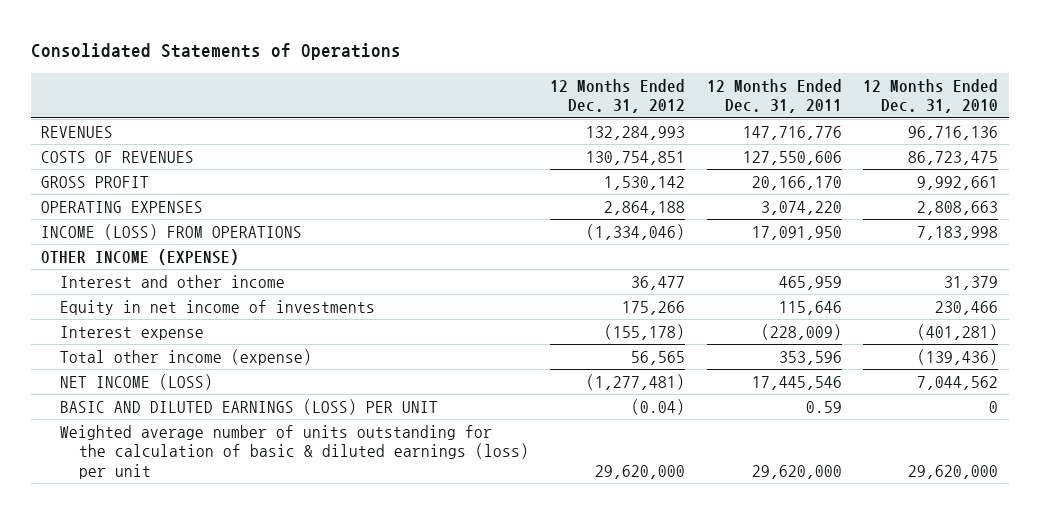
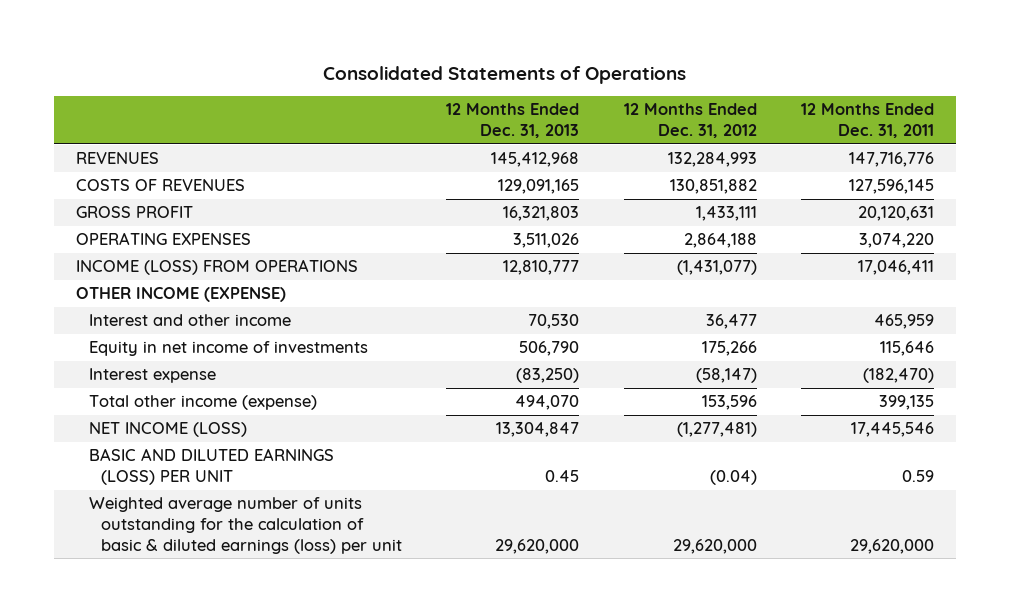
- | 12 Months Ended Dec. 31, 2012 | 12 Months Ended Dec. 31, 2011 | 12 Months Ended Dec. 31, 2010
+ | 12 Months Ended Dec. 31, 2013 | 12 Months Ended Dec. 31, 2012 | 12 Months Ended Dec. 31, 2011
- COSTS OF REVENUES | 130,754,851 | 127,550,606 | 86,723,475
- GROSS PROFIT | 1,530,142 | 20,166,170 | 9,992,661
+ COSTS OF REVENUES | 129,091,165 | 130,851,882 | 127,596,145
+ GROSS PROFIT | 16,321,803 | 1,433,111 | 20,120,631
- INCOME (LOSS) FROM OPERATIONS | (1,334,046) | 17,091,950 | 7,183,998
+ INCOME (LOSS) FROM OPERATIONS | 12,810,777 | (1,431,077) | 17,046,411
- Interest expense | (155,178) | (228,009) | (401,281)
- Total other income (expense) | 56,565 | 353,596 | (139,436)
+ Interest expense | (83,250) | (58,147) | (182,470)
+ Total other income (expense) | 494,070 | 153,596 | 399,135

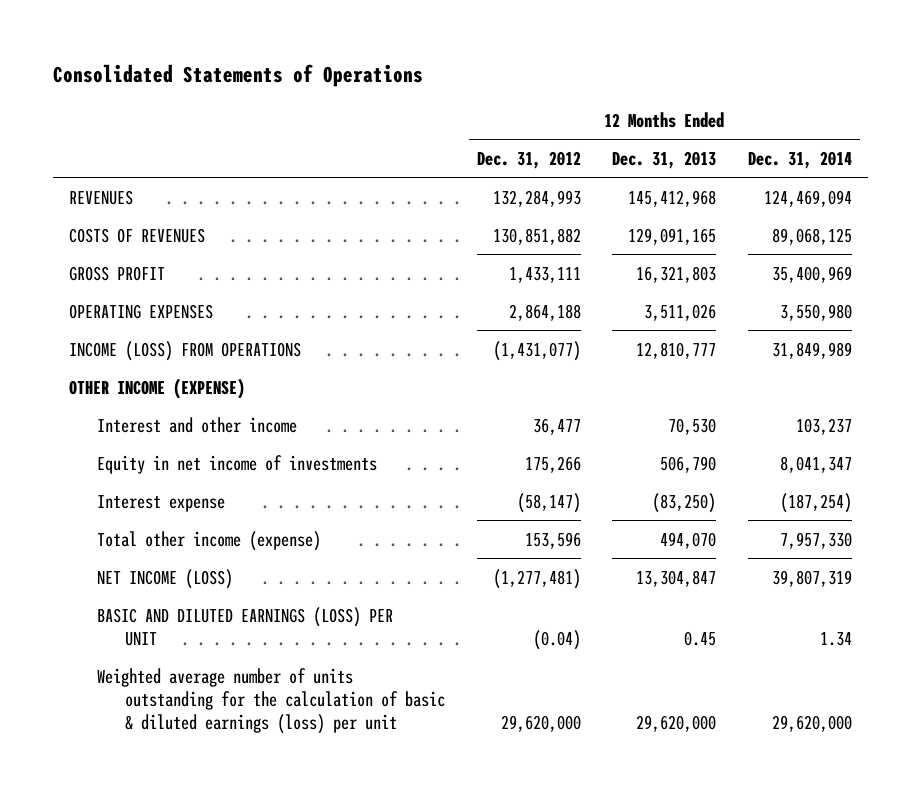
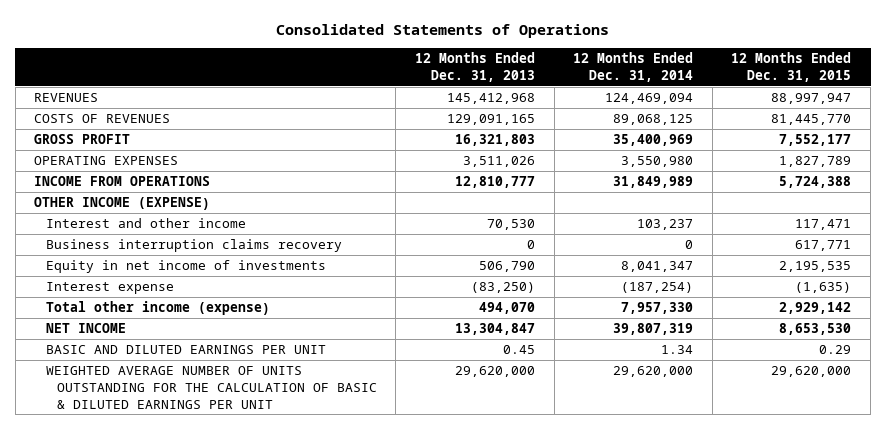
- | 12 Months Ended Dec. 31, 2012 | 12 Months Ended Dec. 31, 2013 | 12 Months Ended Dec. 31, 2014
+ | 12 Months Ended Dec. 31, 2013 | 12 Months Ended Dec. 31, 2014 | 12 Months Ended Dec. 31, 2015
- INCOME (LOSS) FROM OPERATIONS | (1,431,077) | 12,810,777 | 31,849,989
+ INCOME FROM OPERATIONS | 12,810,777 | 31,849,989 | 5,724,388
+ Business interruption claims recovery | 0 | 0 | 617,771
- NET INCOME (LOSS) | (1,277,481) | 13,304,847 | 39,807,319
- BASIC AND DILUTED EARNINGS (LOSS) PER UNIT | (0.04) | 0.45 | 1.34
- Weighted average number of units outstanding for the calculation of basic & diluted earnings (loss) per unit | 29,620,000 | 29,620,000 | 29,620,000
+ NET INCOME | 13,304,847 | 39,807,319 | 8,653,530
+ BASIC AND DILUTED EARNINGS PER UNIT | 0.45 | 1.34 | 0.29
+ WEIGHTED AVERAGE NUMBER OF UNITS OUTSTANDING FOR THE CALCULATION OF BASIC & DILUTED EARNINGS PER UNIT | 29,620,000 | 29,620,000 | 29,620,000

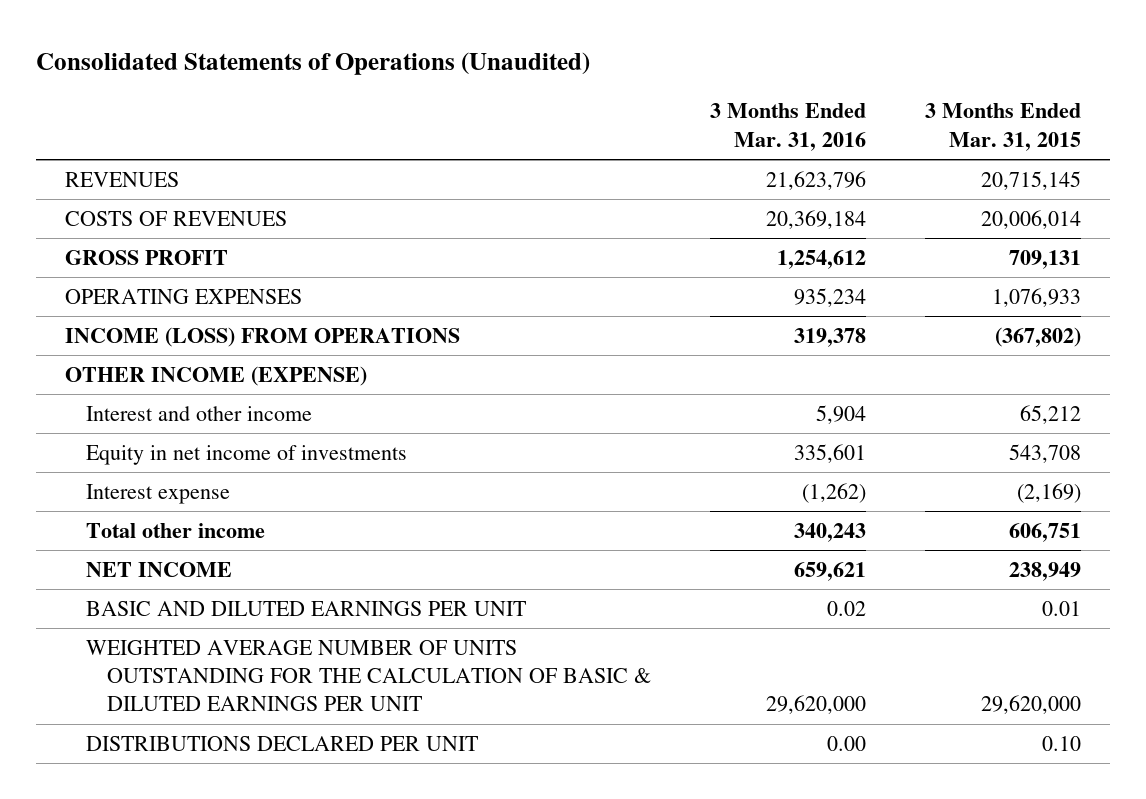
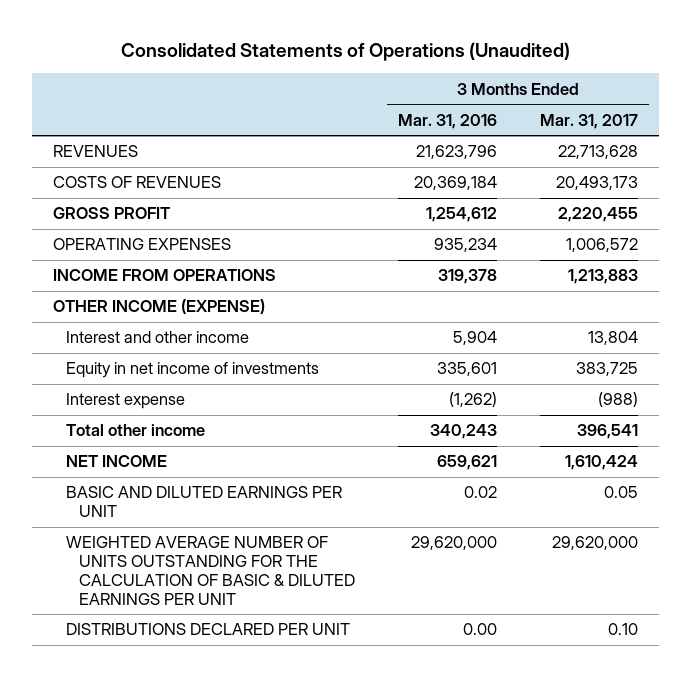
- | 3 Months Ended Mar. 31, 2016 | 3 Months Ended Mar. 31, 2015
+ | 3 Months Ended Mar. 31, 2016 | 3 Months Ended Mar. 31, 2017
- INCOME (LOSS) FROM OPERATIONS | 319,378 | (367,802)
+ INCOME FROM OPERATIONS | 319,378 | 1,213,883

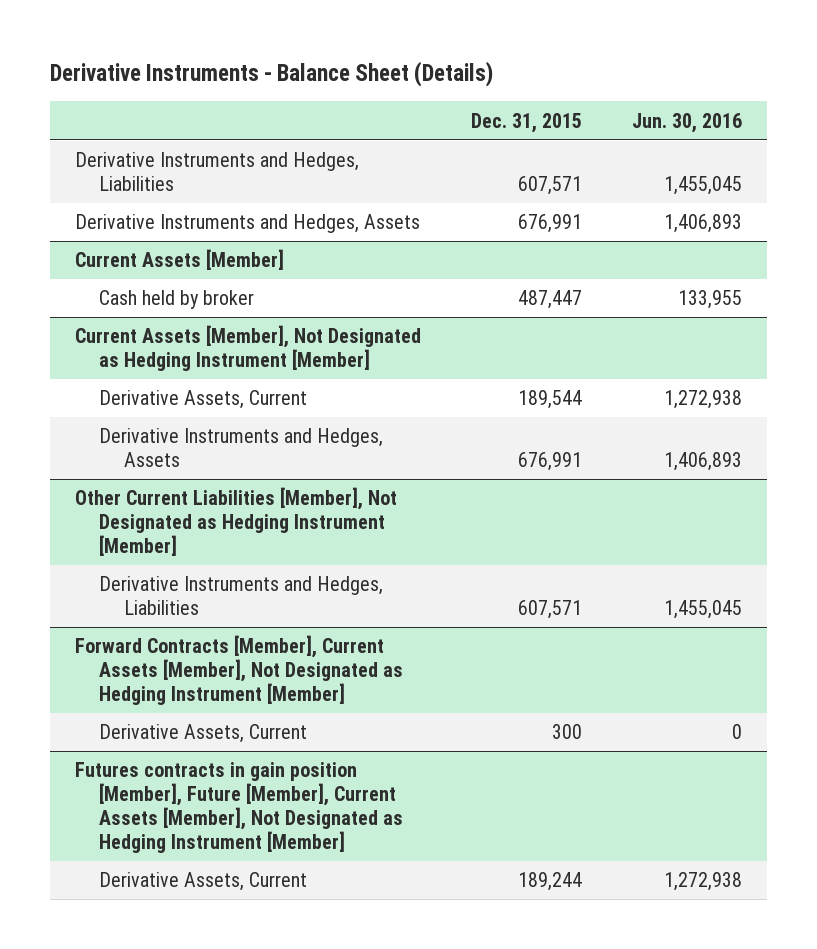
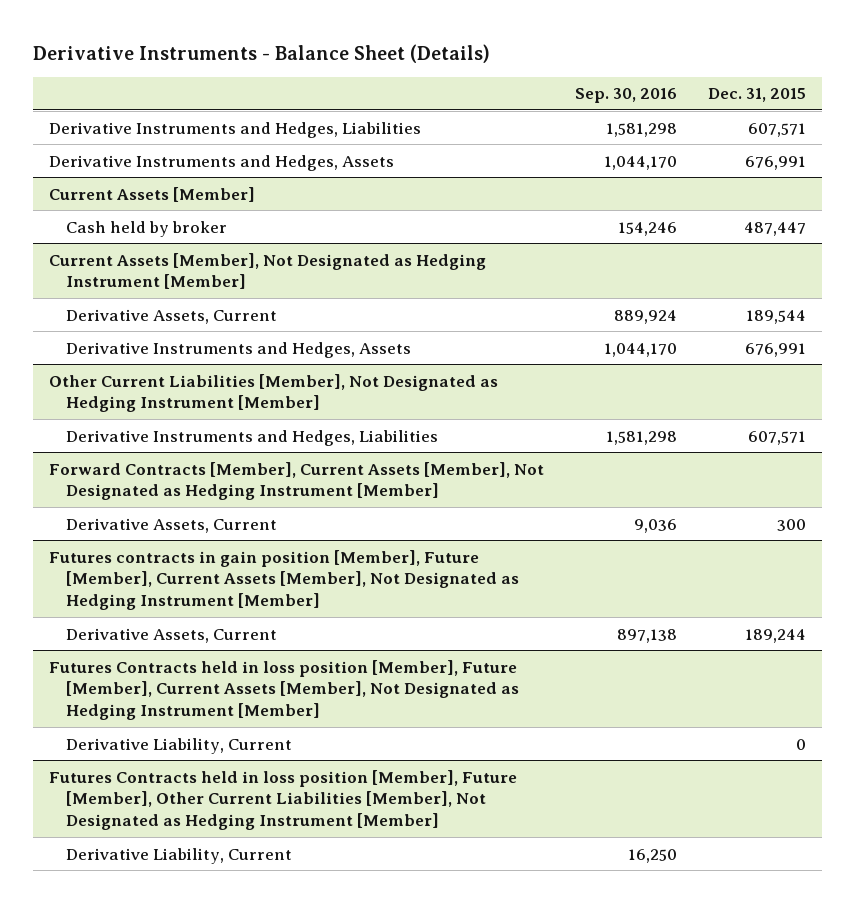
- | Dec. 31, 2015 | Jun. 30, 2016
+ | Sep. 30, 2016 | Dec. 31, 2015
+ Futures Contracts held in loss position [Member], Future [Member], Current Assets [Member], Not Designated as Hedging Instrument [Member]
+ Derivative Liability, Current | | 0
+ Futures Contracts held in loss position [Member], Future [Member], Other Current Liabilities [Member], Not Designated as Hedging Instrument [Member]
+ Derivative Liability, Current | 16,250 |

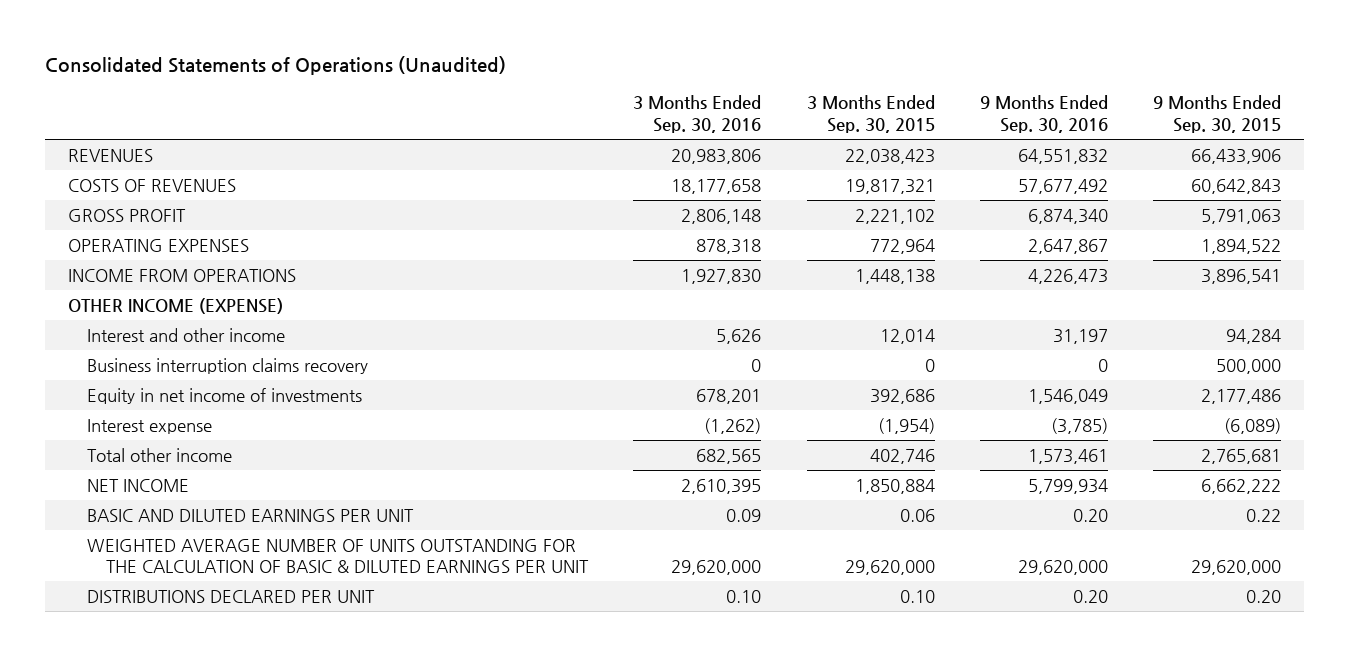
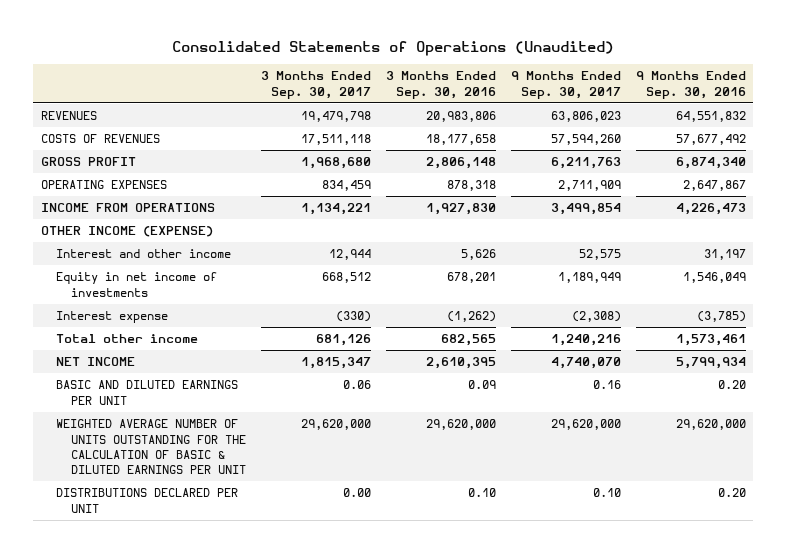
- | 3 Months Ended Sep. 30, 2016 | 3 Months Ended Sep. 30, 2015 | 9 Months Ended Sep. 30, 2016 | 9 Months Ended Sep. 30, 2015
+ | 3 Months Ended Sep. 30, 2017 | 3 Months Ended Sep. 30, 2016 | 9 Months Ended Sep. 30, 2017 | 9 Months Ended Sep. 30, 2016
- Business interruption claims recovery | 0 | 0 | 0 | 500,000

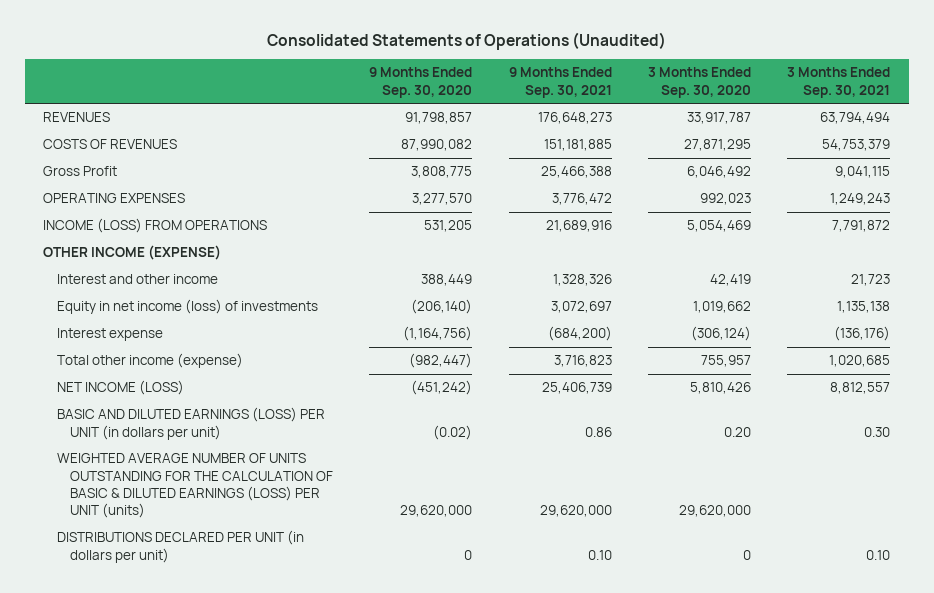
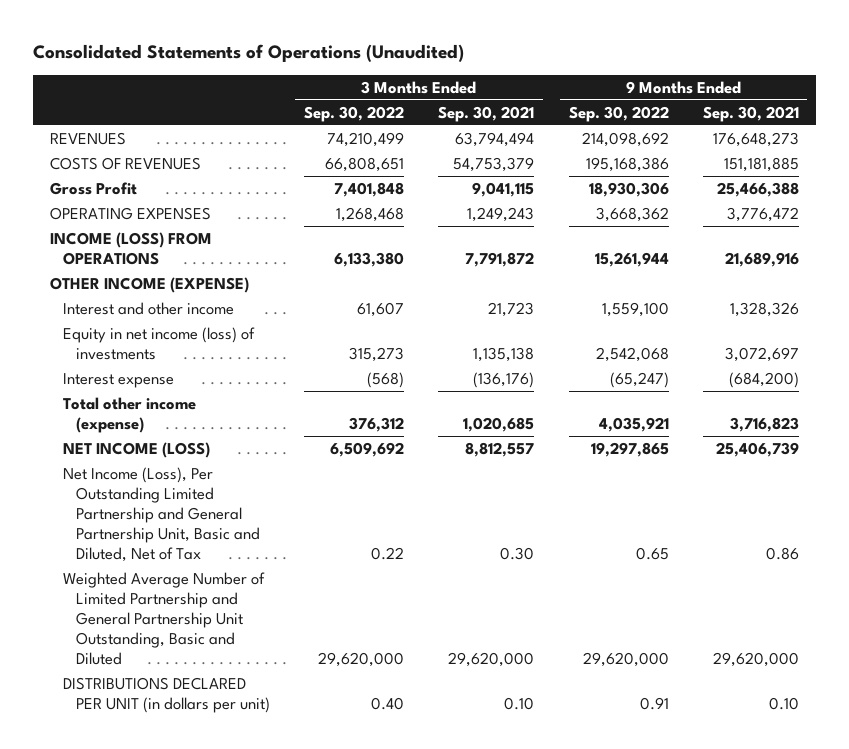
- | 9 Months Ended Sep. 30, 2020 | 9 Months Ended Sep. 30, 2021 | 3 Months Ended Sep. 30, 2020 | 3 Months Ended Sep. 30, 2021
+ | 3 Months Ended Sep. 30, 2022 | 3 Months Ended Sep. 30, 2021 | 9 Months Ended Sep. 30, 2022 | 9 Months Ended Sep. 30, 2021
- BASIC AND DILUTED EARNINGS (LOSS) PER UNIT (in dollars per unit) | (0.02) | 0.86 | 0.20 | 0.30
- WEIGHTED AVERAGE NUMBER OF UNITS OUTSTANDING FOR THE CALCULATION OF BASIC & DILUTED EARNINGS (LOSS) PER UNIT (units) | 29,620,000 | 29,620,000 | 29,620,000 |
+ Net Income (Loss), Per Outstanding Limited Partnership and General Partnership Unit, Basic and Diluted, Net of Tax | 0.22 | 0.30 | 0.65 | 0.86
+ Weighted Average Number of Limited Partnership and General Partnership Unit Outstanding, Basic and Diluted | 29,620,000 | 29,620,000 | 29,620,000 | 29,620,000

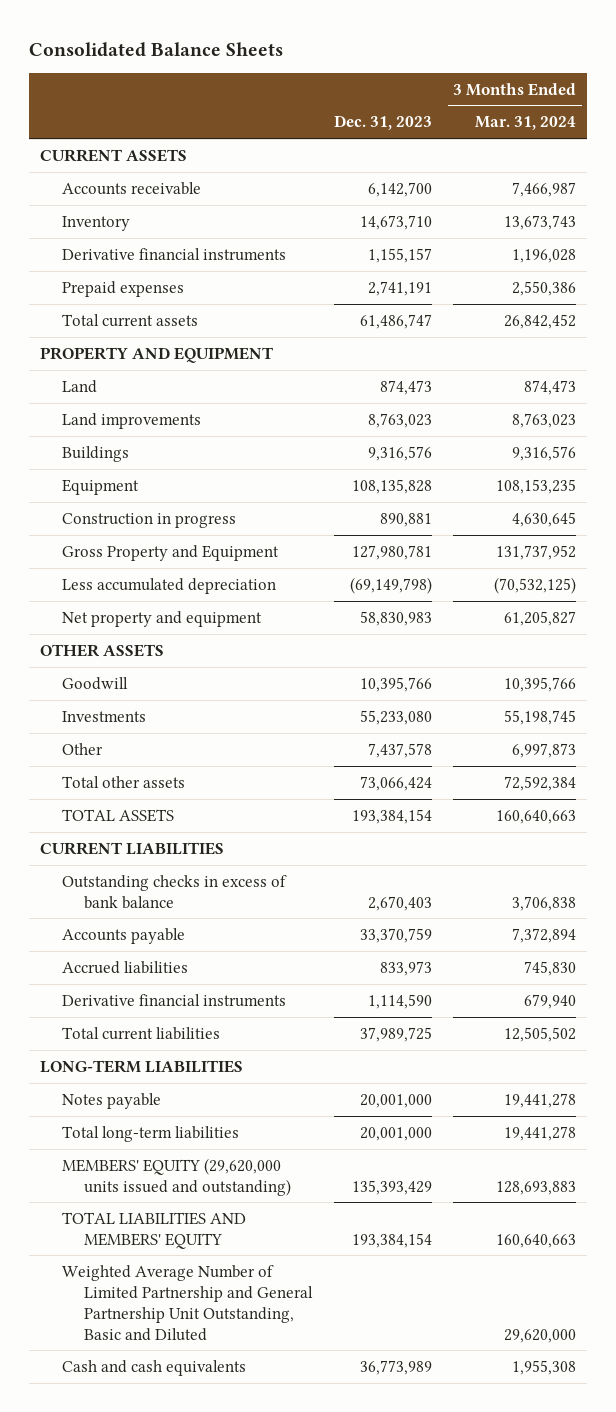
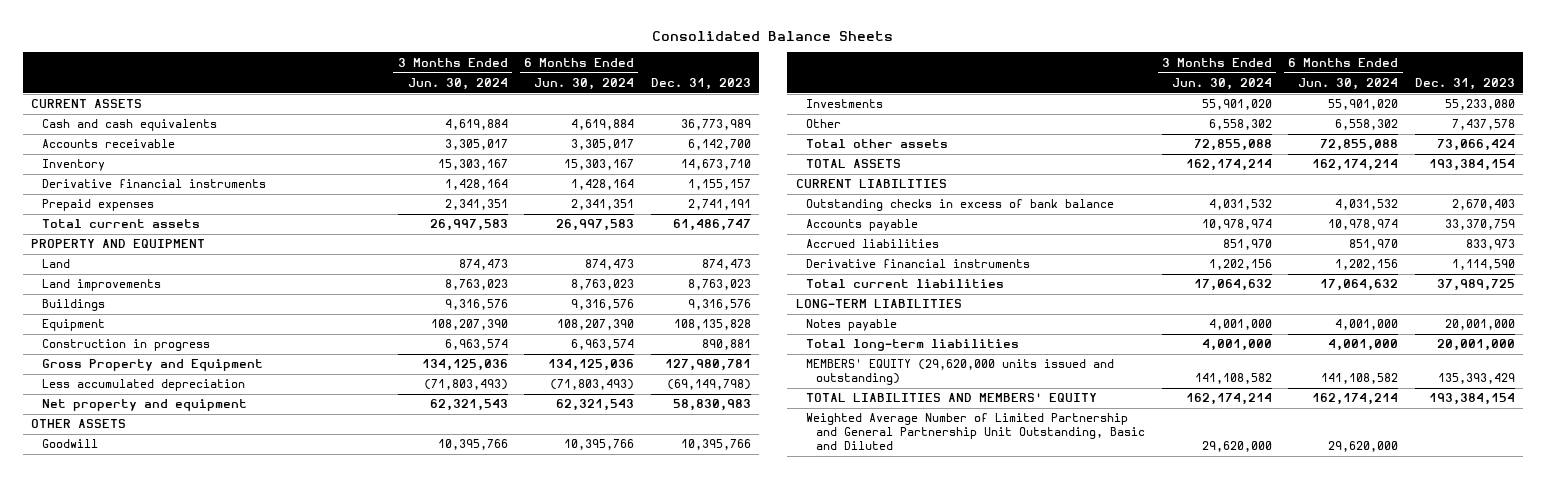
- | Dec. 31, 2023 | 3 Months Ended Mar. 31, 2024
+ | 3 Months Ended Jun. 30, 2024 | 6 Months Ended Jun. 30, 2024 | Dec. 31, 2023
moved up: Cash and cash equivalents | 4,619,884 | 4,619,884 | 36,773,989

